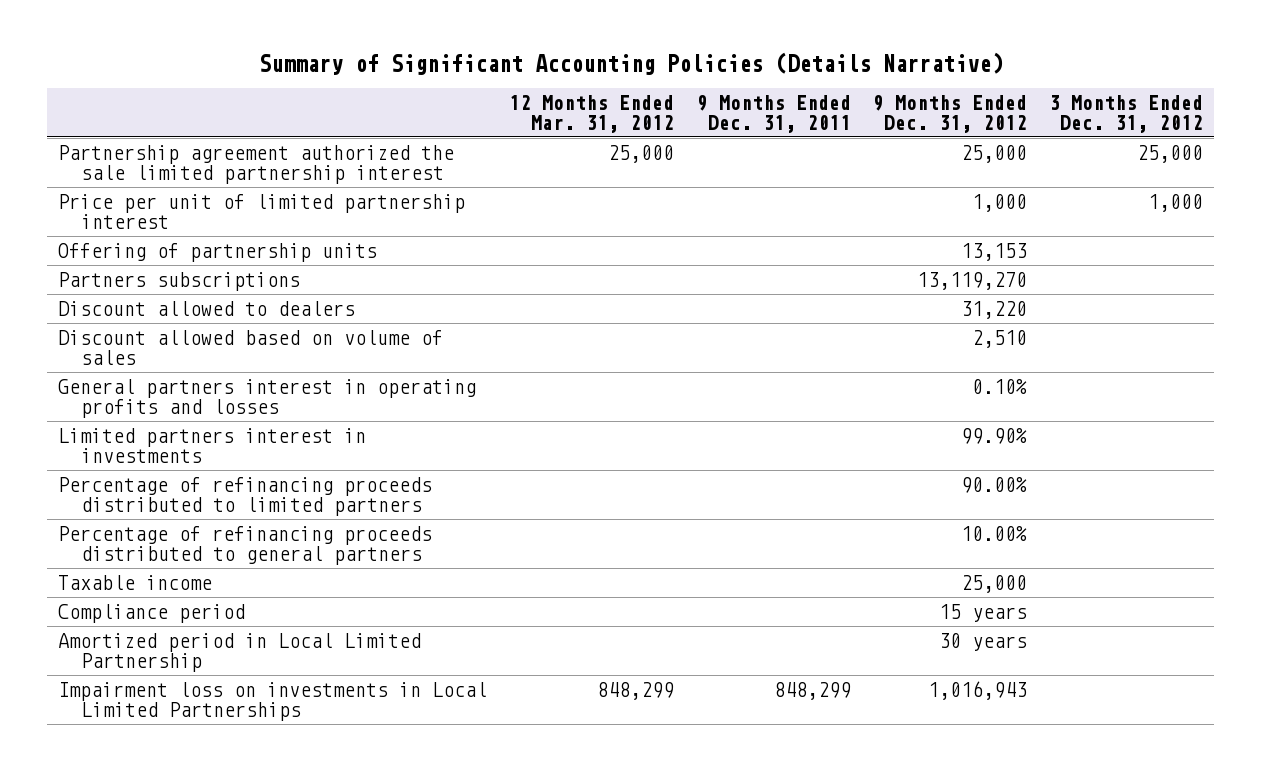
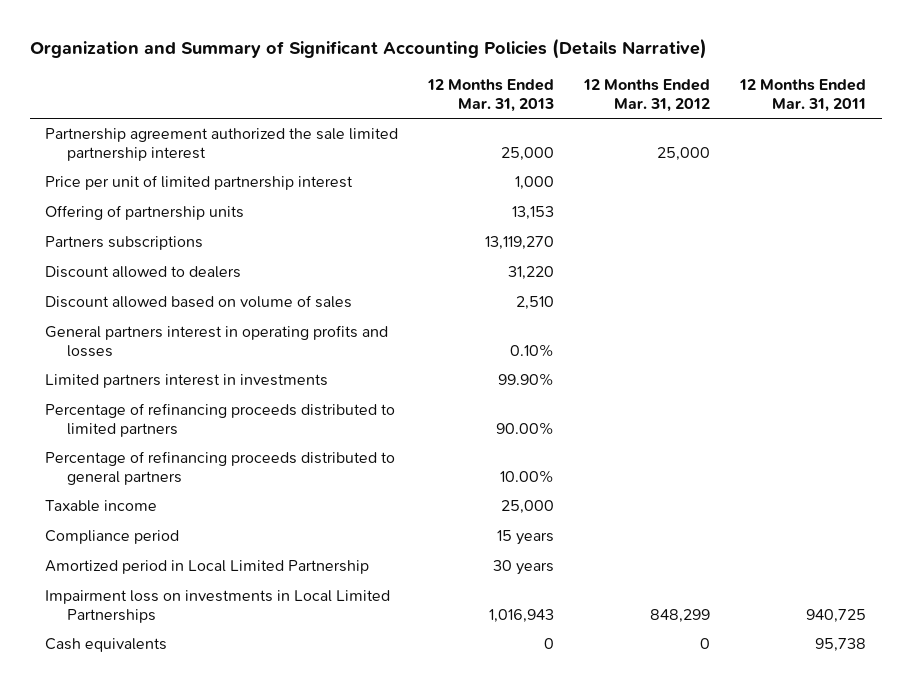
- Summary of Significant Accounting Policies (Details Narrative)
+ Organization and Summary of Significant Accounting Policies (Details Narrative)
- | 12 Months Ended Mar. 31, 2012 | 9 Months Ended Dec. 31, 2011 | 9 Months Ended Dec. 31, 2012 | 3 Months Ended Dec. 31, 2012
+ | 12 Months Ended Mar. 31, 2013 | 12 Months Ended Mar. 31, 2012 | 12 Months Ended Mar. 31, 2011
+ Cash equivalents | 0 | 0 | 95,738

